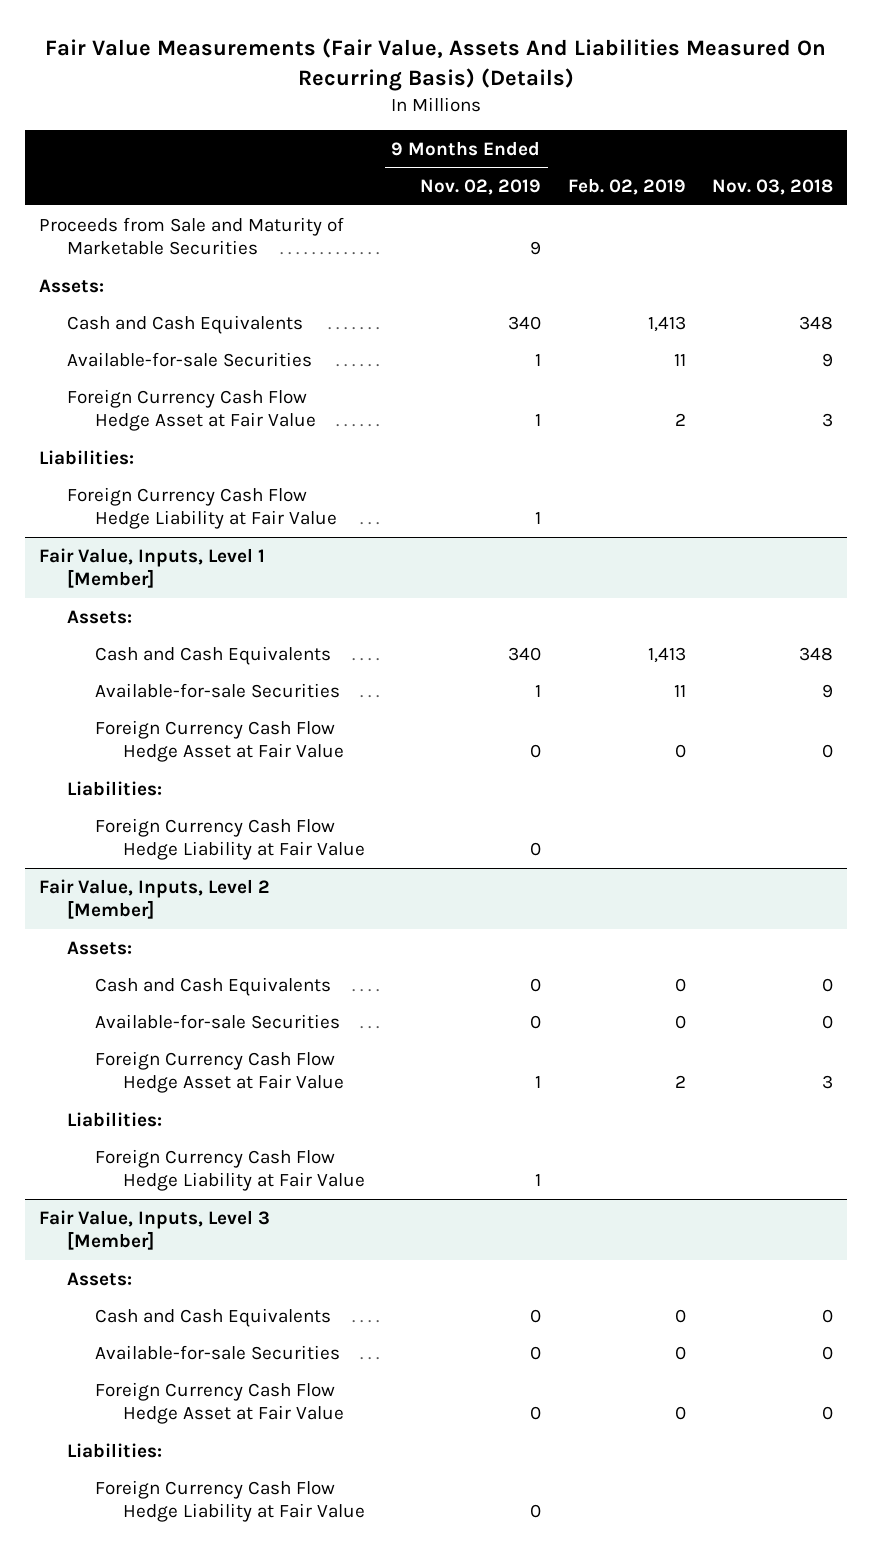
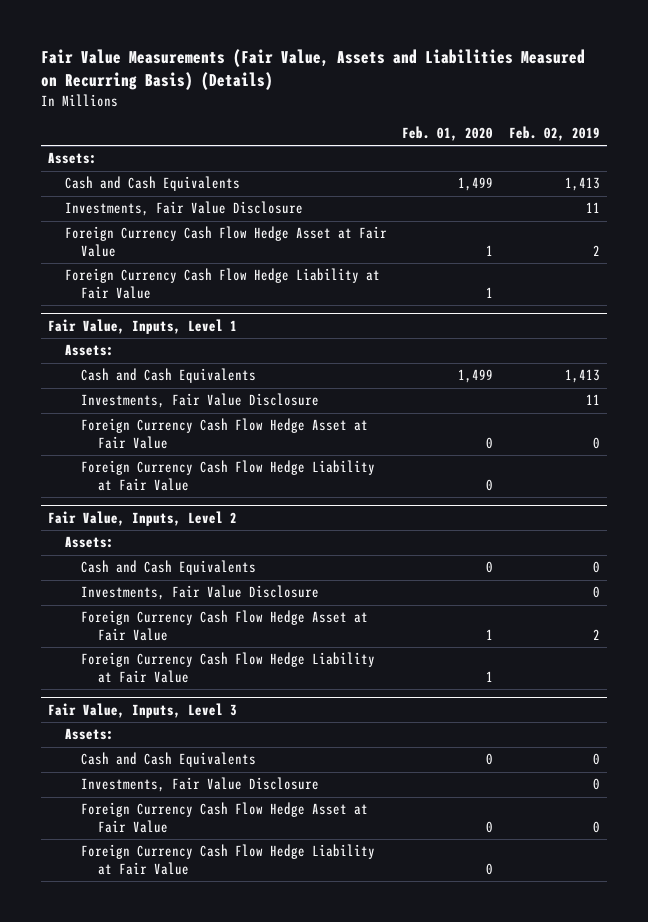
- Fair Value Measurements (Fair Value, Assets And Liabilities Measured On Recurring Basis) (Details)
+ Fair Value Measurements (Fair Value, Assets and Liabilities Measured on Recurring Basis) (Details)
- | 9 Months Ended Nov. 02, 2019 | Feb. 02, 2019 | Nov. 03, 2018
+ | Feb. 01, 2020 | Feb. 02, 2019
- Proceeds from Sale and Maturity of Marketable Securities | 9 | |
- Available-for-sale Securities | 1 | 11 | 9
+ Investments, Fair Value Disclosure | | 11
- Liabilities:
- Fair Value, Inputs, Level 1 [Member]
+ Fair Value, Inputs, Level 1
- Available-for-sale Securities | 1 | 11 | 9
+ Investments, Fair Value Disclosure | | 11
- Liabilities:
- Fair Value, Inputs, Level 2 [Member]
+ Fair Value, Inputs, Level 2
- Available-for-sale Securities | 0 | 0 | 0
+ Investments, Fair Value Disclosure | | 0
- Liabilities:
- Fair Value, Inputs, Level 3 [Member]
+ Fair Value, Inputs, Level 3
- Available-for-sale Securities | 0 | 0 | 0
+ Investments, Fair Value Disclosure | | 0
- Liabilities:

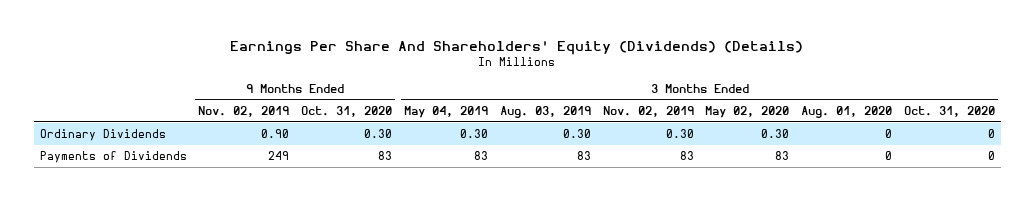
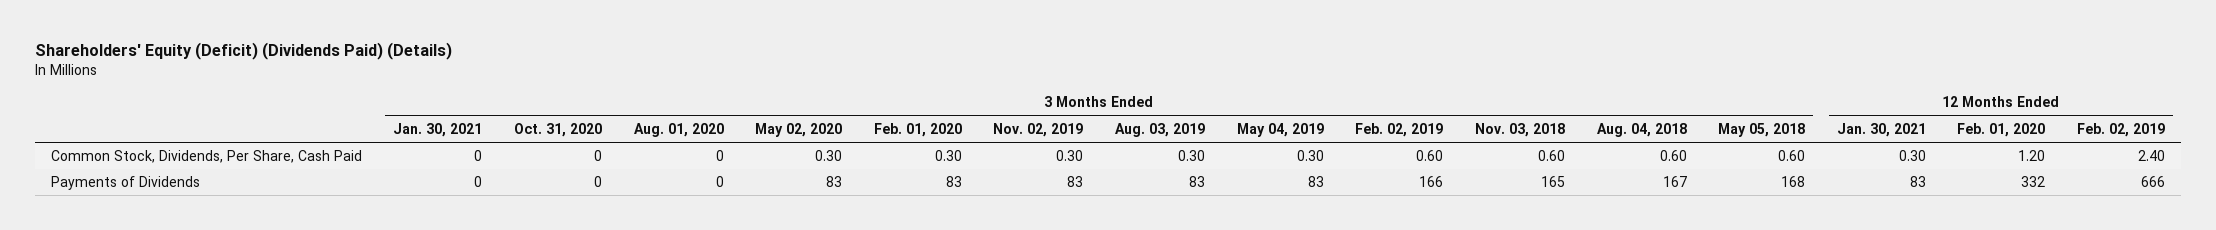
- Earnings Per Share And Shareholders' Equity (Dividends) (Details)
+ Shareholders' Equity (Deficit) (Dividends Paid) (Details)
- | 9 Months Ended Nov. 02, 2019 | 9 Months Ended Oct. 31, 2020 | 3 Months Ended May 04, 2019 | 3 Months Ended Aug. 03, 2019 | 3 Months Ended Nov. 02, 2019 | 3 Months Ended May 02, 2020 | 3 Months Ended Aug. 01, 2020 | 3 Months Ended Oct. 31, 2020
+ | 3 Months Ended Jan. 30, 2021 | 3 Months Ended Oct. 31, 2020 | 3 Months Ended Aug. 01, 2020 | 3 Months Ended May 02, 2020 | 3 Months Ended Feb. 01, 2020 | 3 Months Ended Nov. 02, 2019 | 3 Months Ended Aug. 03, 2019 | 3 Months Ended May 04, 2019 | 3 Months Ended Feb. 02, 2019 | 3 Months Ended Nov. 03, 2018 | 3 Months Ended Aug. 04, 2018 | 3 Months Ended May 05, 2018 | 12 Months Ended Jan. 30, 2021 | 12 Months Ended Feb. 01, 2020 | 12 Months Ended Feb. 02, 2019
- Ordinary Dividends | 0.90 | 0.30 | 0.30 | 0.30 | 0.30 | 0.30 | 0 | 0
+ Common Stock, Dividends, Per Share, Cash Paid | 0 | 0 | 0 | 0.30 | 0.30 | 0.30 | 0.30 | 0.30 | 0.60 | 0.60 | 0.60 | 0.60 | 0.30 | 1.20 | 2.40

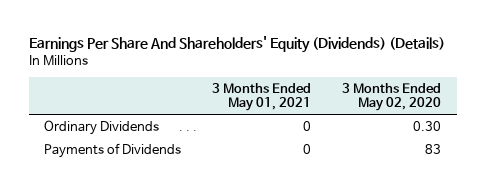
- Shareholders' Equity (Deficit) (Dividends Paid) (Details)
+ Earnings Per Share And Shareholders' Equity (Dividends) (Details)
- | 3 Months Ended Jan. 30, 2021 | 3 Months Ended Oct. 31, 2020 | 3 Months Ended Aug. 01, 2020 | 3 Months Ended May 02, 2020 | 3 Months Ended Feb. 01, 2020 | 3 Months Ended Nov. 02, 2019 | 3 Months Ended Aug. 03, 2019 | 3 Months Ended May 04, 2019 | 3 Months Ended Feb. 02, 2019 | 3 Months Ended Nov. 03, 2018 | 3 Months Ended Aug. 04, 2018 | 3 Months Ended May 05, 2018 | 12 Months Ended Jan. 30, 2021 | 12 Months Ended Feb. 01, 2020 | 12 Months Ended Feb. 02, 2019
+ | 3 Months Ended May 01, 2021 | 3 Months Ended May 02, 2020
- Common Stock, Dividends, Per Share, Cash Paid | 0 | 0 | 0 | 0.30 | 0.30 | 0.30 | 0.30 | 0.30 | 0.60 | 0.60 | 0.60 | 0.60 | 0.30 | 1.20 | 2.40
+ Ordinary Dividends | 0 | 0.30

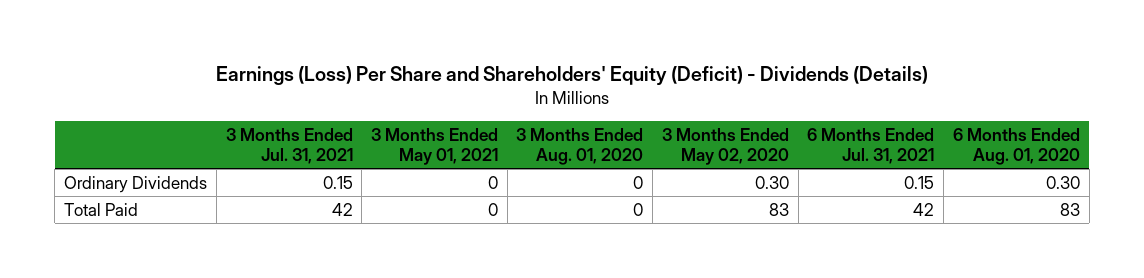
- Earnings Per Share And Shareholders' Equity (Dividends) (Details)
+ Earnings (Loss) Per Share and Shareholders' Equity (Deficit) - Dividends (Details)
- | 3 Months Ended May 01, 2021 | 3 Months Ended May 02, 2020
+ | 3 Months Ended Jul. 31, 2021 | 3 Months Ended May 01, 2021 | 3 Months Ended Aug. 01, 2020 | 3 Months Ended May 02, 2020 | 6 Months Ended Jul. 31, 2021 | 6 Months Ended Aug. 01, 2020
- Payments of Dividends | 0 | 83
+ Total Paid | 42 | 0 | 0 | 83 | 42 | 83

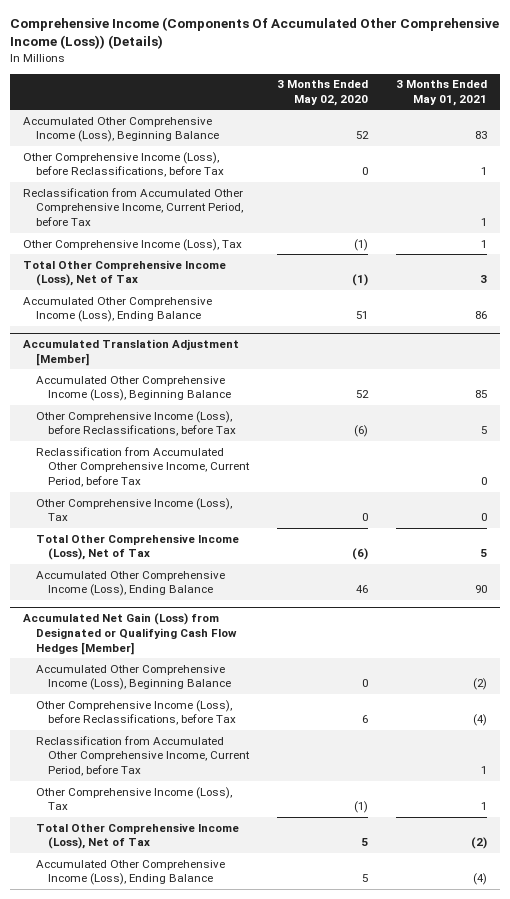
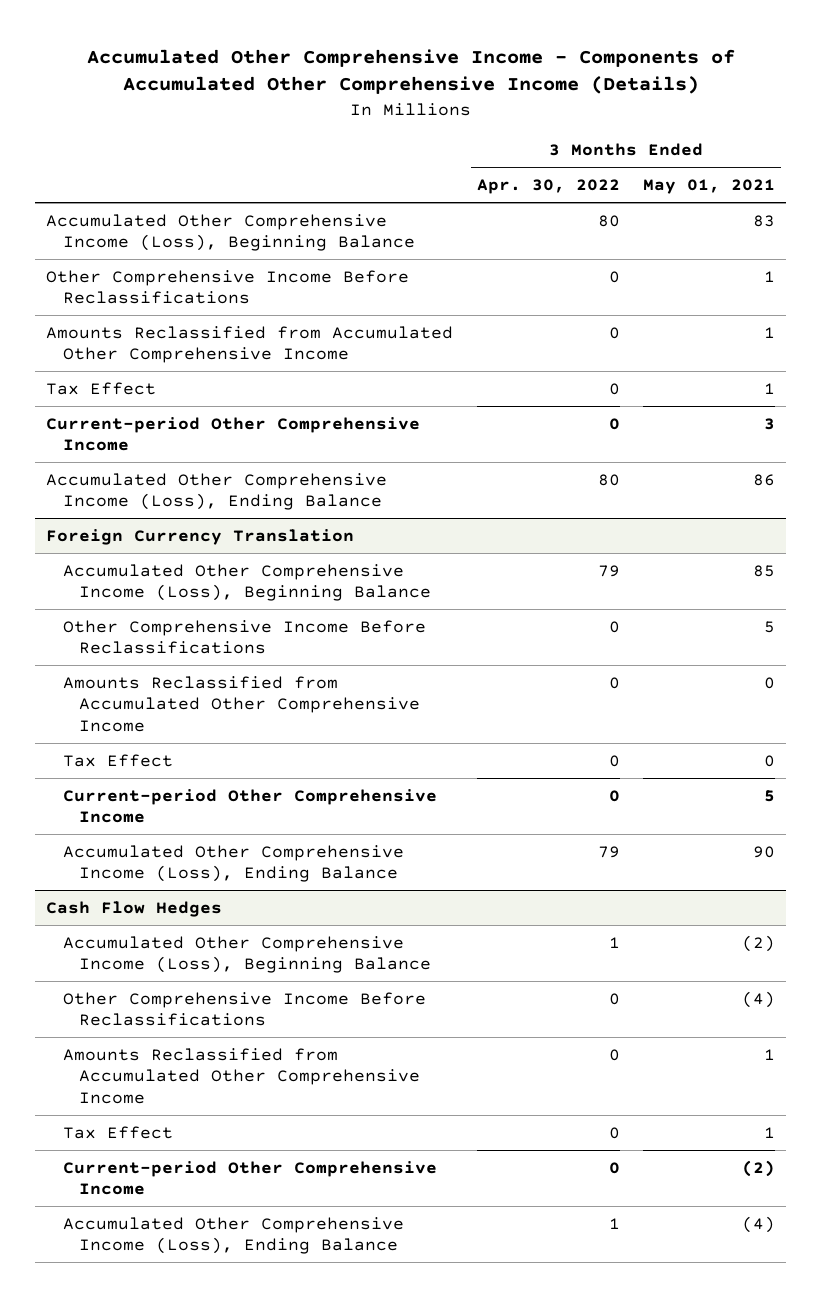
- Comprehensive Income (Components Of Accumulated Other Comprehensive Income (Loss)) (Details)
+ Accumulated Other Comprehensive Income - Components of Accumulated Other Comprehensive Income (Details)
- | 3 Months Ended May 02, 2020 | 3 Months Ended May 01, 2021
+ | 3 Months Ended Apr. 30, 2022 | 3 Months Ended May 01, 2021
- Other Comprehensive Income (Loss), before Reclassifications, before Tax | 0 | 1
- Reclassification from Accumulated Other Comprehensive Income, Current Period, before Tax | | 1
- Other Comprehensive Income (Loss), Tax | (1) | 1
- Total Other Comprehensive Income (Loss), Net of Tax | (1) | 3
+ Other Comprehensive Income Before Reclassifications | 0 | 1
+ Amounts Reclassified from Accumulated Other Comprehensive Income | 0 | 1
+ Tax Effect | 0 | 1
+ Current-period Other Comprehensive Income | 0 | 3
- Accumulated Translation Adjustment [Member]
+ Foreign Currency Translation
- Other Comprehensive Income (Loss), before Reclassifications, before Tax | (6) | 5
- Reclassification from Accumulated Other Comprehensive Income, Current Period, before Tax | | 0
- Other Comprehensive Income (Loss), Tax | 0 | 0
- Total Other Comprehensive Income (Loss), Net of Tax | (6) | 5
+ Other Comprehensive Income Before Reclassifications | 0 | 5
+ Amounts Reclassified from Accumulated Other Comprehensive Income | 0 | 0
+ Tax Effect | 0 | 0
+ Current-period Other Comprehensive Income | 0 | 5
- Accumulated Net Gain (Loss) from Designated or Qualifying Cash Flow Hedges [Member]
+ Cash Flow Hedges
- Other Comprehensive Income (Loss), before Reclassifications, before Tax | 6 | (4)
- Reclassification from Accumulated Other Comprehensive Income, Current Period, before Tax | | 1
- Other Comprehensive Income (Loss), Tax | (1) | 1
- Total Other Comprehensive Income (Loss), Net of Tax | 5 | (2)
+ Other Comprehensive Income Before Reclassifications | 0 | (4)
+ Amounts Reclassified from Accumulated Other Comprehensive Income | 0 | 1
+ Tax Effect | 0 | 1
+ Current-period Other Comprehensive Income | 0 | (2)

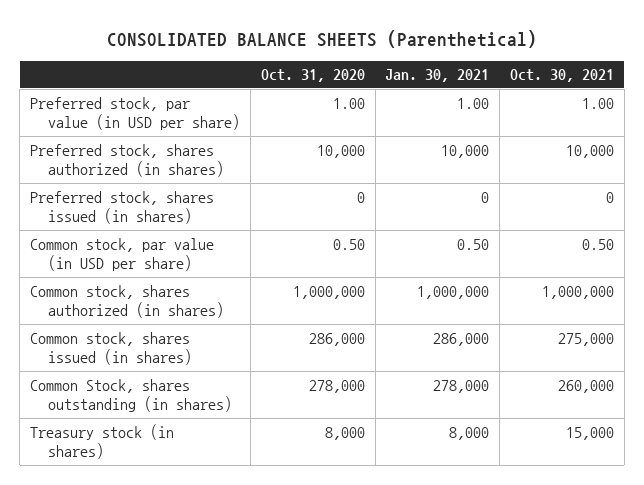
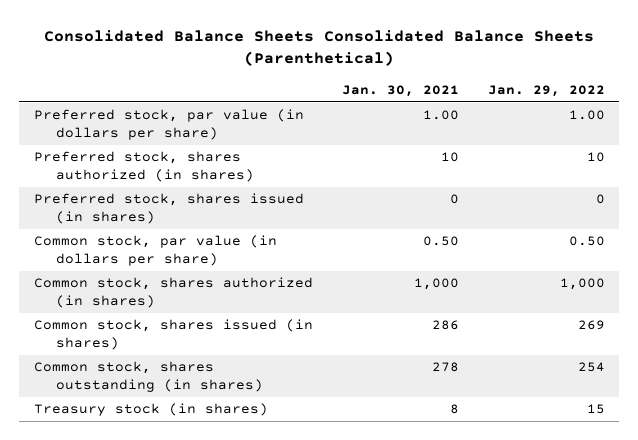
- CONSOLIDATED BALANCE SHEETS (Parenthetical)
+ Consolidated Balance Sheets Consolidated Balance Sheets (Parenthetical)
- | Oct. 31, 2020 | Jan. 30, 2021 | Oct. 30, 2021
+ | Jan. 30, 2021 | Jan. 29, 2022
- Preferred stock, par value (in USD per share) | 1.00 | 1.00 | 1.00
- Preferred stock, shares authorized (in shares) | 10,000 | 10,000 | 10,000
+ Preferred stock, par value (in dollars per share) | 1.00 | 1.00
+ Preferred stock, shares authorized (in shares) | 10 | 10
- Common stock, par value (in USD per share) | 0.50 | 0.50 | 0.50
- Common stock, shares authorized (in shares) | 1,000,000 | 1,000,000 | 1,000,000
- Common stock, shares issued (in shares) | 286,000 | 286,000 | 275,000
- Common Stock, shares outstanding (in shares) | 278,000 | 278,000 | 260,000
- Treasury stock (in shares) | 8,000 | 8,000 | 15,000
+ Common stock, par value (in dollars per share) | 0.50 | 0.50
+ Common stock, shares authorized (in shares) | 1,000 | 1,000
+ Common stock, shares issued (in shares) | 286 | 269
+ Common stock, shares outstanding (in shares) | 278 | 254
+ Treasury stock (in shares) | 8 | 15

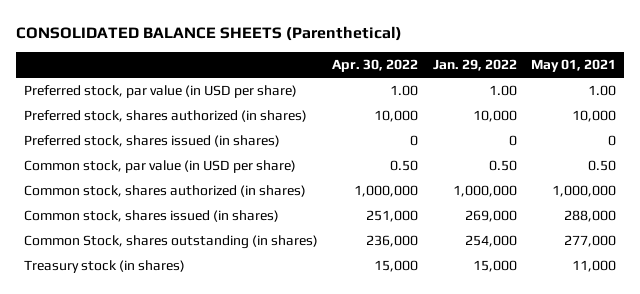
- Consolidated Balance Sheets Consolidated Balance Sheets (Parenthetical)
+ CONSOLIDATED BALANCE SHEETS (Parenthetical)
- | Jan. 30, 2021 | Jan. 29, 2022
+ | Apr. 30, 2022 | Jan. 29, 2022 | May 01, 2021
- Preferred stock, par value (in dollars per share) | 1.00 | 1.00
- Preferred stock, shares authorized (in shares) | 10 | 10
+ Preferred stock, par value (in USD per share) | 1.00 | 1.00 | 1.00
+ Preferred stock, shares authorized (in shares) | 10,000 | 10,000 | 10,000
- Common stock, par value (in dollars per share) | 0.50 | 0.50
- Common stock, shares authorized (in shares) | 1,000 | 1,000
- Common stock, shares issued (in shares) | 286 | 269
- Common stock, shares outstanding (in shares) | 278 | 254
- Treasury stock (in shares) | 8 | 15
+ Common stock, par value (in USD per share) | 0.50 | 0.50 | 0.50
+ Common stock, shares authorized (in shares) | 1,000,000 | 1,000,000 | 1,000,000
+ Common stock, shares issued (in shares) | 251,000 | 269,000 | 288,000
+ Common Stock, shares outstanding (in shares) | 236,000 | 254,000 | 277,000
+ Treasury stock (in shares) | 15,000 | 15,000 | 11,000

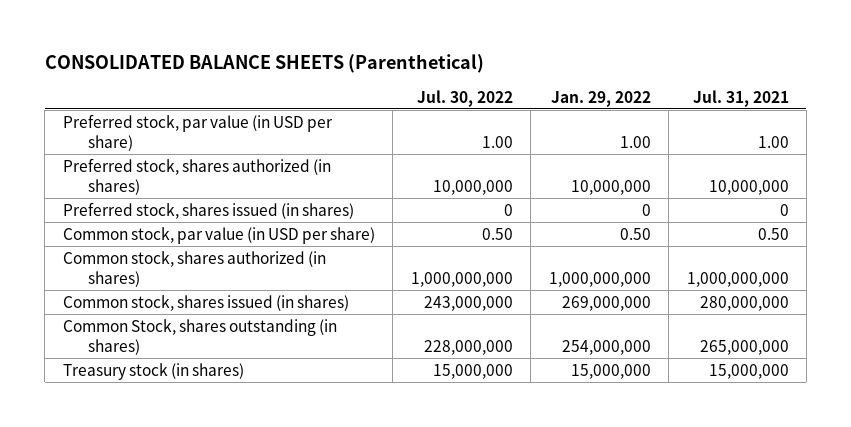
- | Apr. 30, 2022 | Jan. 29, 2022 | May 01, 2021
+ | Jul. 30, 2022 | Jan. 29, 2022 | Jul. 31, 2021
- Preferred stock, shares authorized (in shares) | 10,000 | 10,000 | 10,000
+ Preferred stock, shares authorized (in shares) | 10,000,000 | 10,000,000 | 10,000,000
- Common stock, shares authorized (in shares) | 1,000,000 | 1,000,000 | 1,000,000
- Common stock, shares issued (in shares) | 251,000 | 269,000 | 288,000
- Common Stock, shares outstanding (in shares) | 236,000 | 254,000 | 277,000
- Treasury stock (in shares) | 15,000 | 15,000 | 11,000
+ Common stock, shares authorized (in shares) | 1,000,000,000 | 1,000,000,000 | 1,000,000,000
+ Common stock, shares issued (in shares) | 243,000,000 | 269,000,000 | 280,000,000
+ Common Stock, shares outstanding (in shares) | 228,000,000 | 254,000,000 | 265,000,000
+ Treasury stock (in shares) | 15,000,000 | 15,000,000 | 15,000,000

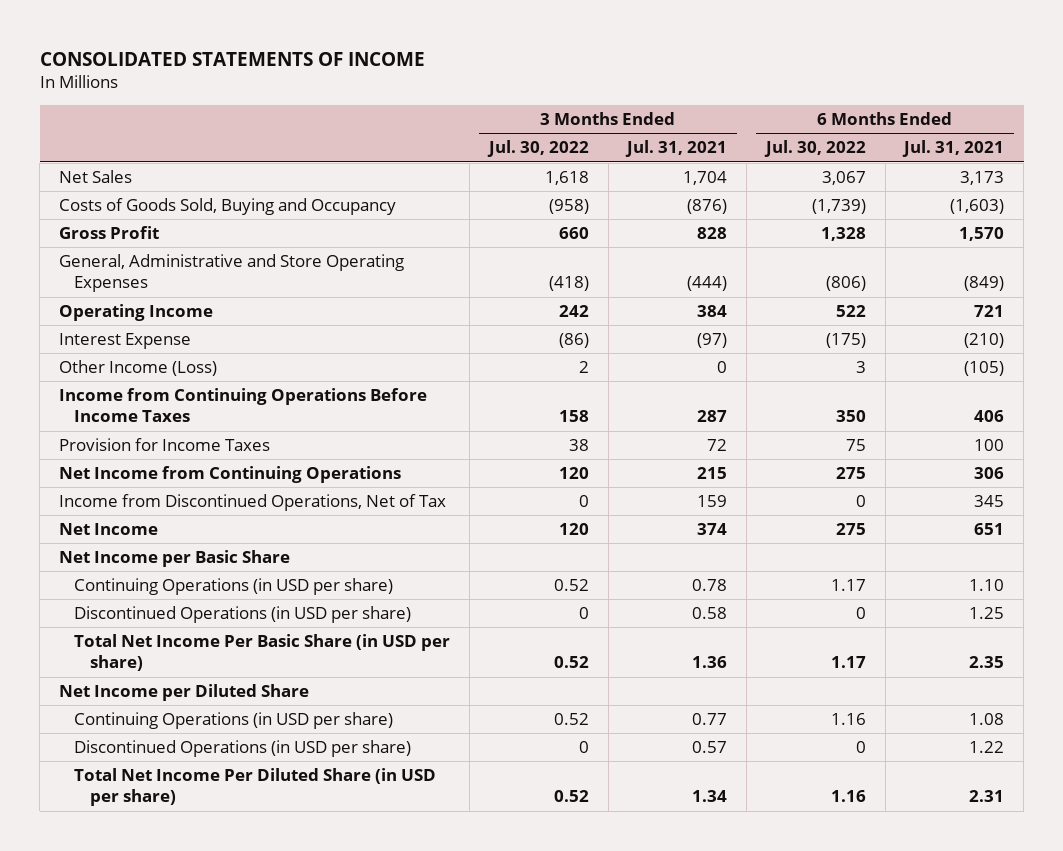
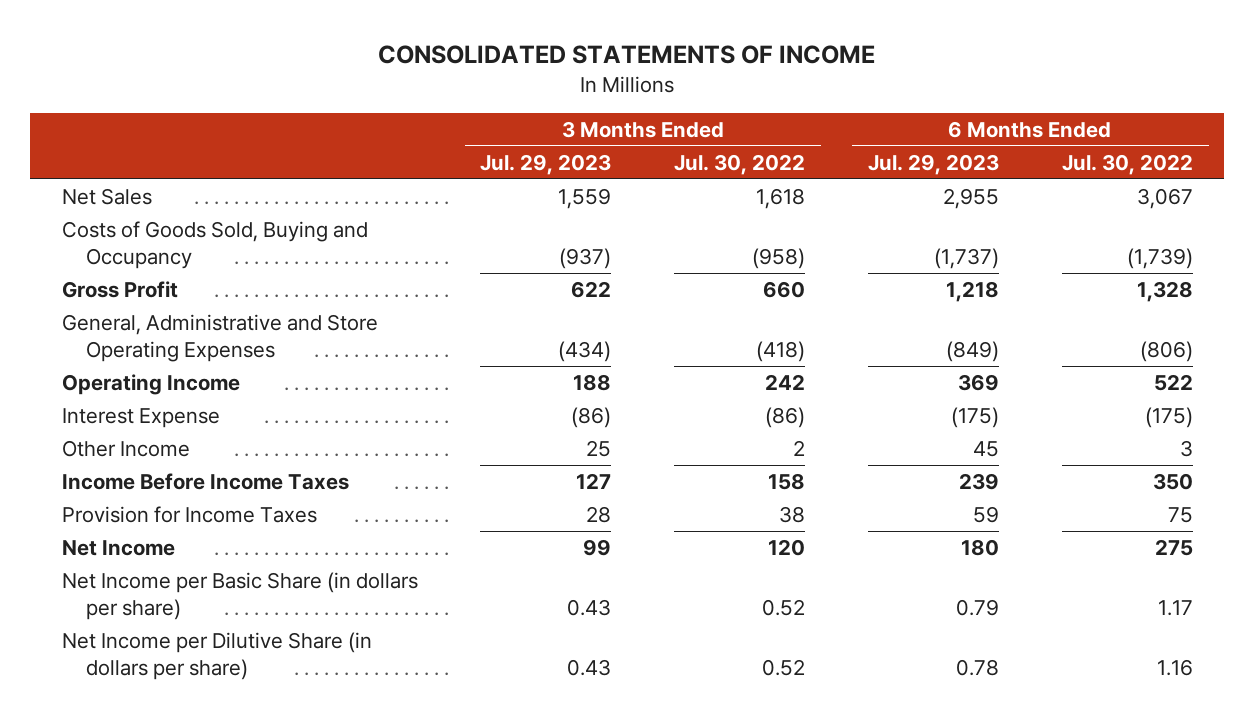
- | 3 Months Ended Jul. 30, 2022 | 3 Months Ended Jul. 31, 2021 | 6 Months Ended Jul. 30, 2022 | 6 Months Ended Jul. 31, 2021
+ | 3 Months Ended Jul. 29, 2023 | 3 Months Ended Jul. 30, 2022 | 6 Months Ended Jul. 29, 2023 | 6 Months Ended Jul. 30, 2022
- Other Income (Loss) | 2 | 0 | 3 | (105)
- Income from Continuing Operations Before Income Taxes | 158 | 287 | 350 | 406
+ Other Income | 25 | 2 | 45 | 3
+ Income Before Income Taxes | 127 | 158 | 239 | 350
- Net Income from Continuing Operations | 120 | 215 | 275 | 306
- Income from Discontinued Operations, Net of Tax | 0 | 159 | 0 | 345
- Net Income per Basic Share
- Continuing Operations (in USD per share) | 0.52 | 0.78 | 1.17 | 1.10
- Discontinued Operations (in USD per share) | 0 | 0.58 | 0 | 1.25
- Total Net Income Per Basic Share (in USD per share) | 0.52 | 1.36 | 1.17 | 2.35
- Net Income per Diluted Share
- Continuing Operations (in USD per share) | 0.52 | 0.77 | 1.16 | 1.08
- Discontinued Operations (in USD per share) | 0 | 0.57 | 0 | 1.22
- Total Net Income Per Diluted Share (in USD per share) | 0.52 | 1.34 | 1.16 | 2.31
+ Net Income per Basic Share (in dollars per share) | 0.43 | 0.52 | 0.79 | 1.17
+ Net Income per Dilutive Share (in dollars per share) | 0.43 | 0.52 | 0.78 | 1.16

